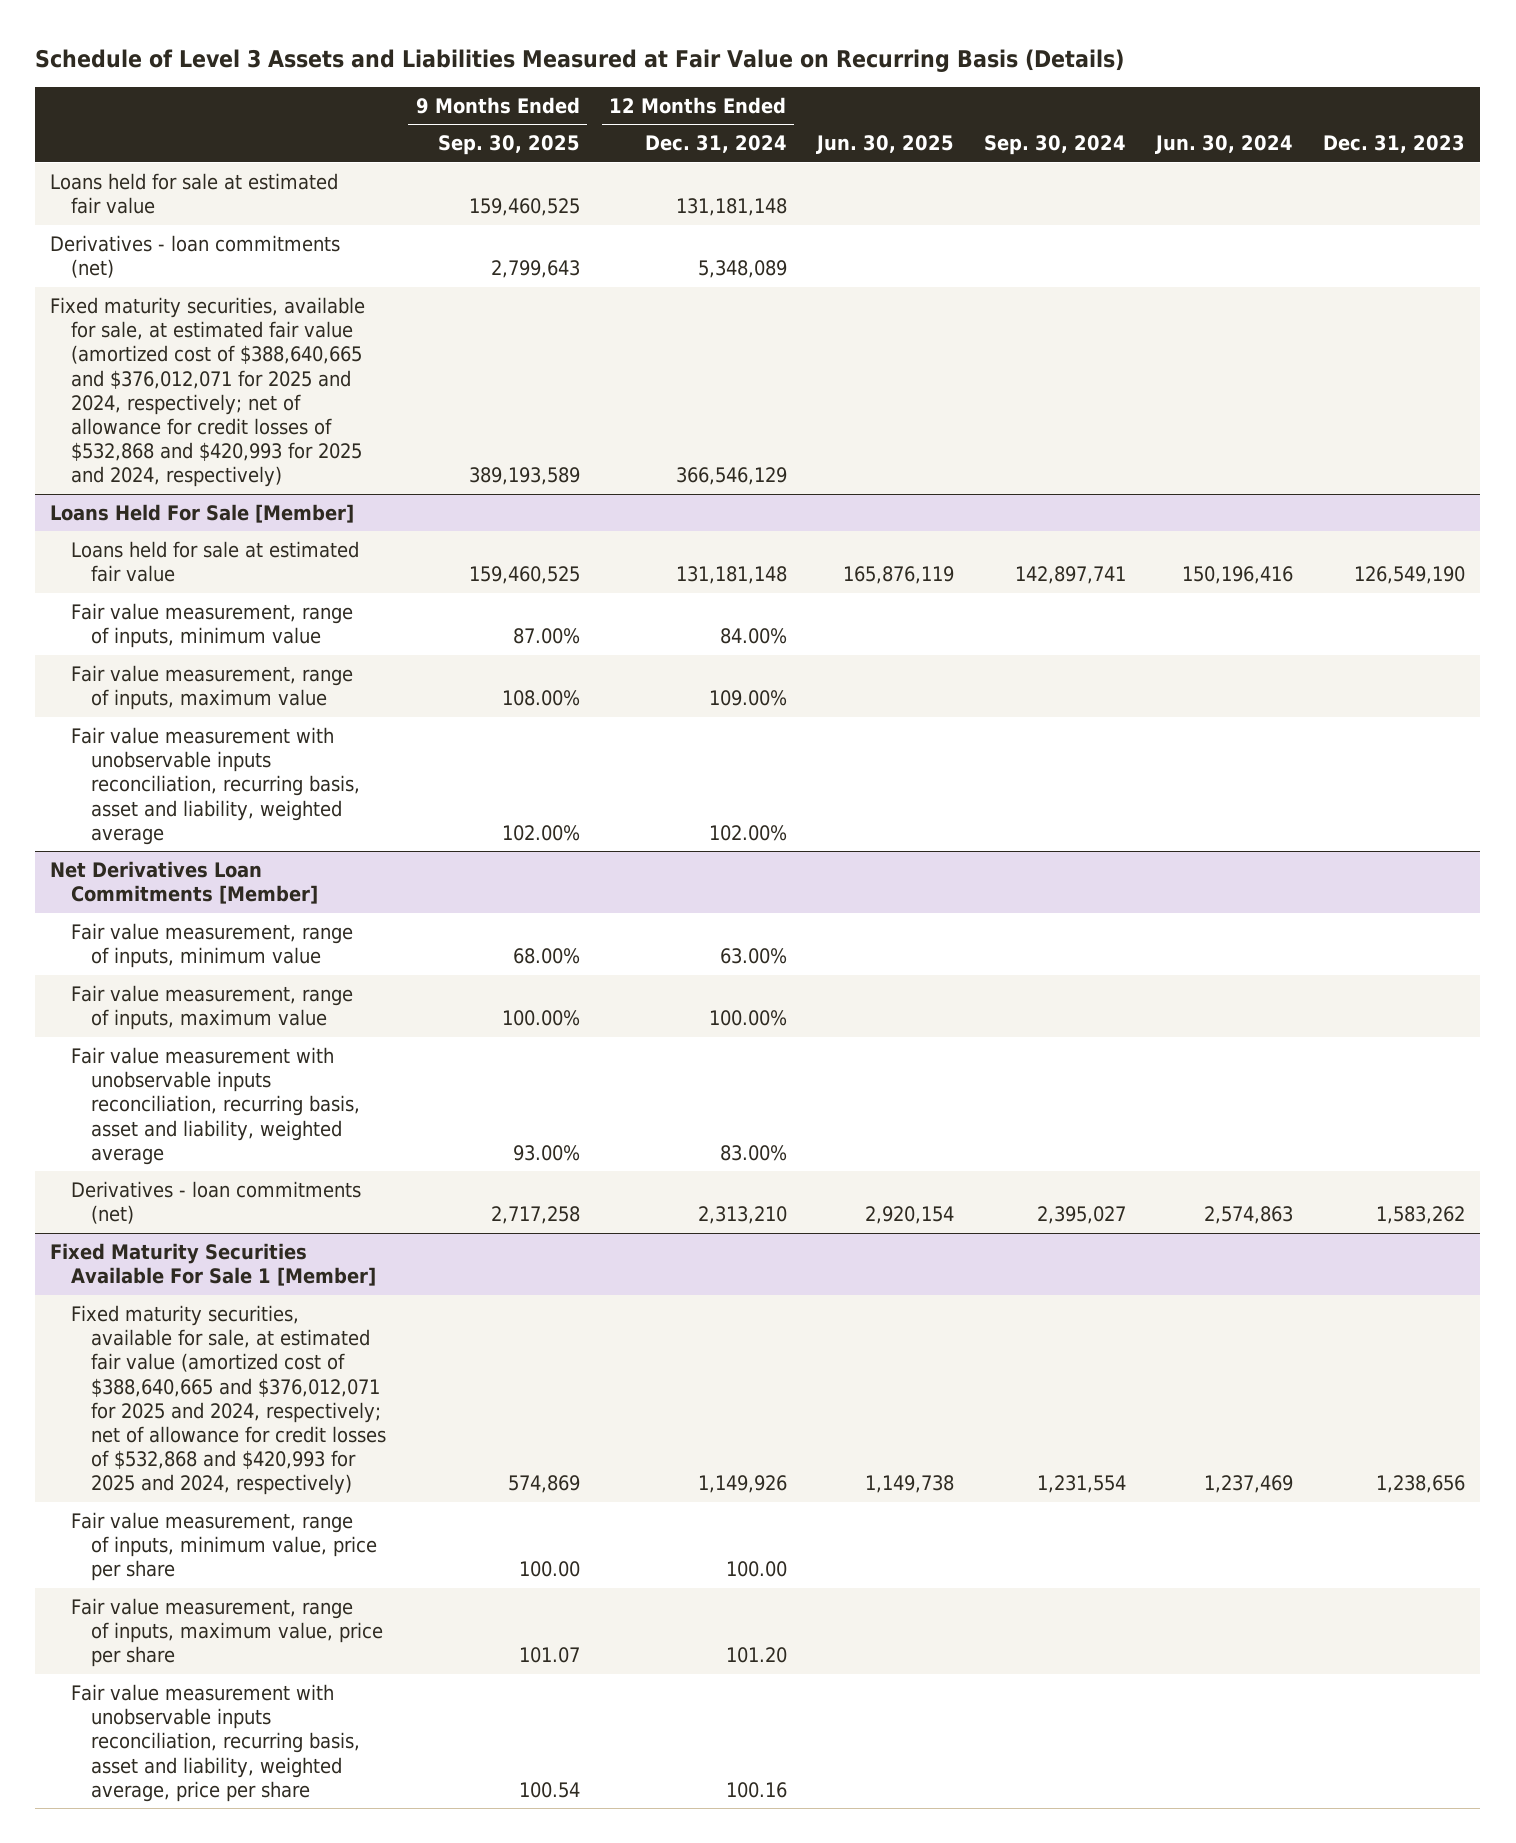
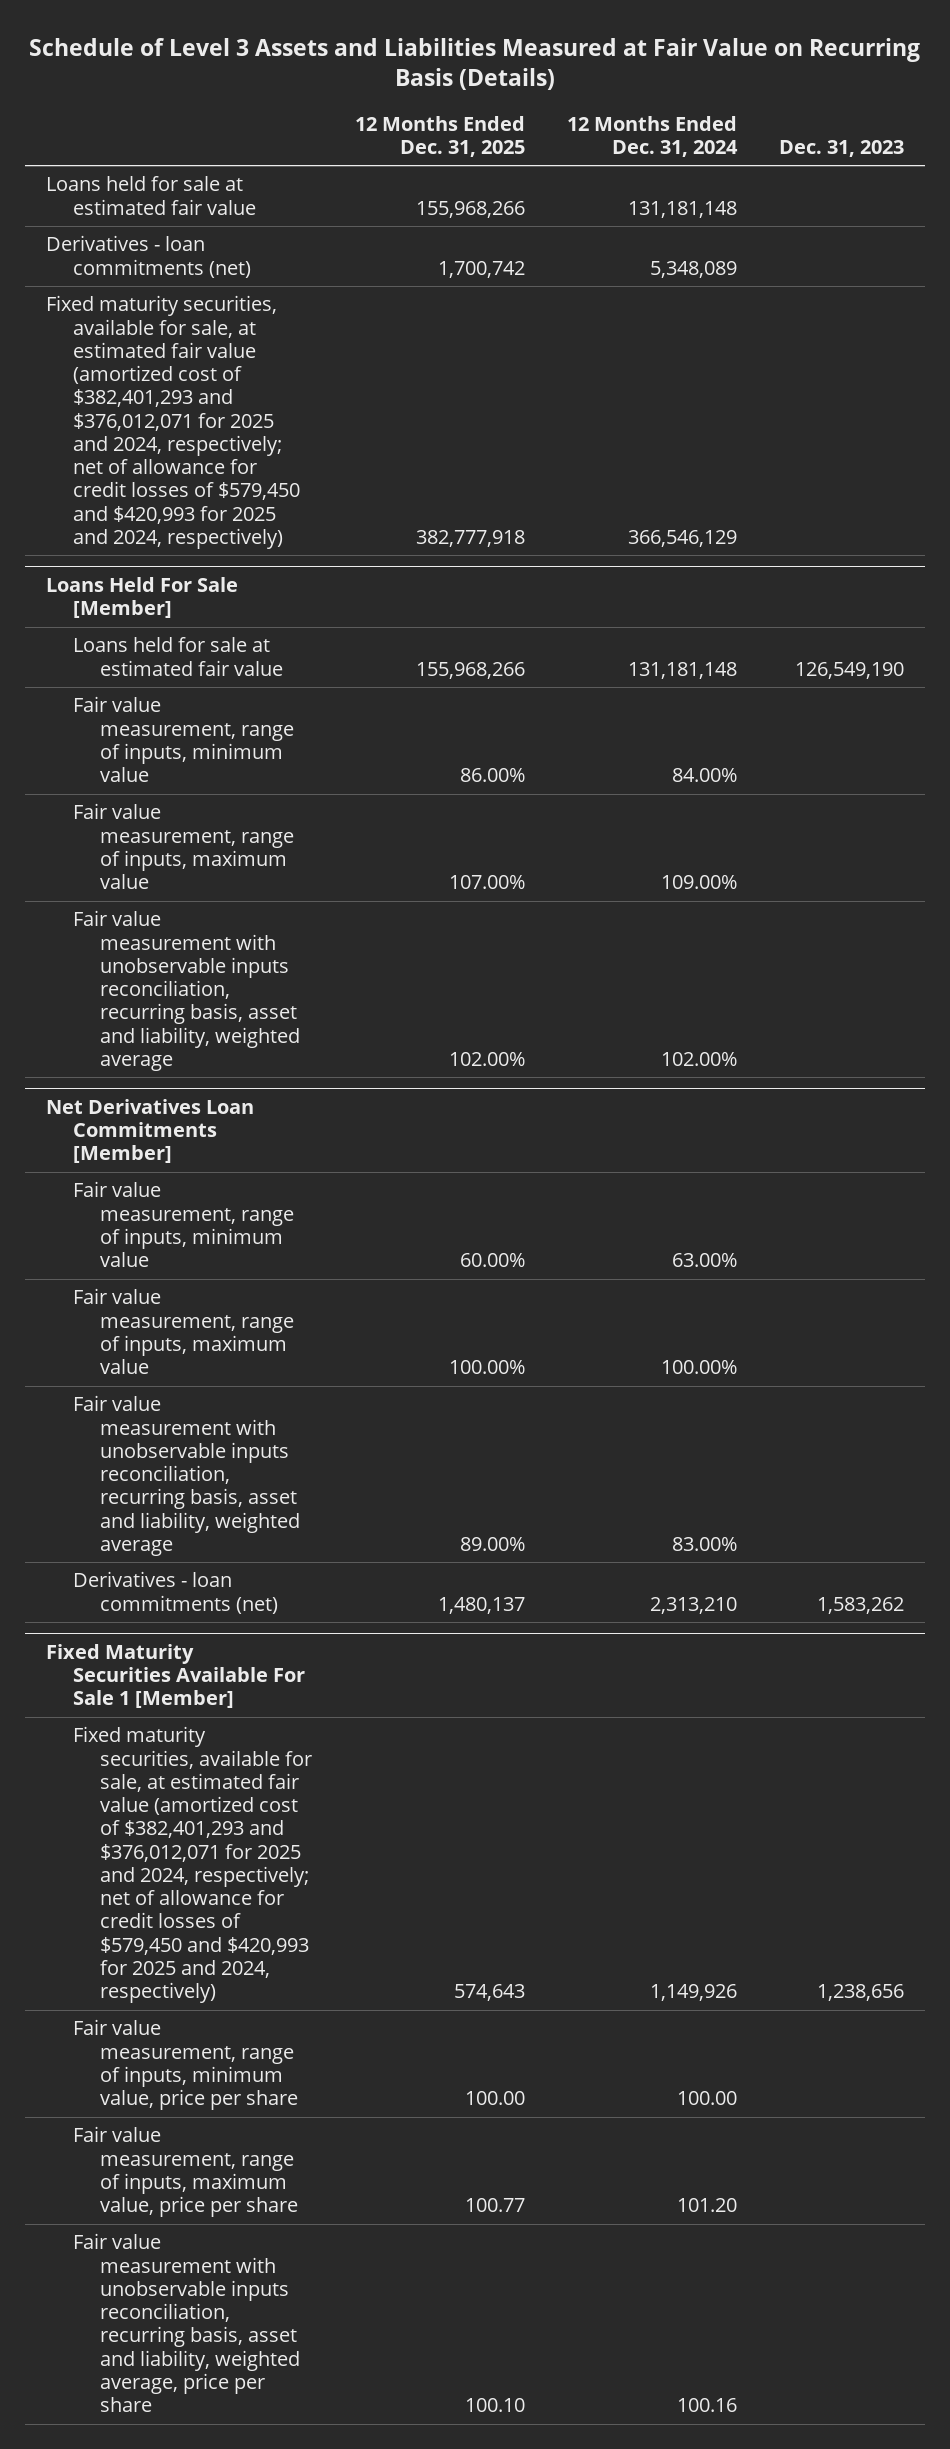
- | 9 Months Ended Sep. 30, 2025 | 12 Months Ended Dec. 31, 2024 | Jun. 30, 2025 | Sep. 30, 2024 | Jun. 30, 2024 | Dec. 31, 2023
+ | 12 Months Ended Dec. 31, 2025 | 12 Months Ended Dec. 31, 2024 | Dec. 31, 2023
- Fixed maturity securities, available for sale, at estimated fair value (amortized cost of $388,640,665 and $376,012,071 for 2025 and 2024, respectively; net of allowance for credit losses of $532,868 and $420,993 for 2025 and 2024, respectively) | 389,193,589 | 366,546,129 | | | |
+ Fixed maturity securities, available for sale, at estimated fair value (amortized cost of $382,401,293 and $376,012,071 for 2025 and 2024, respectively; net of allowance for credit losses of $579,450 and $420,993 for 2025 and 2024, respectively) | 382,777,918 | 366,546,129 |
@ Fixed Maturity Securities Available For Sale 1 [Member]
- Fixed maturity securities, available for sale, at estimated fair value (amortized cost of $388,640,665 and $376,012,071 for 2025 and 2024, respectively; net of allowance for credit losses of $532,868 and $420,993 for 2025 and 2024, respectively) | 574,869 | 1,149,926 | 1,149,738 | 1,231,554 | 1,237,469 | 1,238,656
+ Fixed maturity securities, available for sale, at estimated fair value (amortized cost of $382,401,293 and $376,012,071 for 2025 and 2024, respectively; net of allowance for credit losses of $579,450 and $420,993 for 2025 and 2024, respectively) | 574,643 | 1,149,926 | 1,238,656

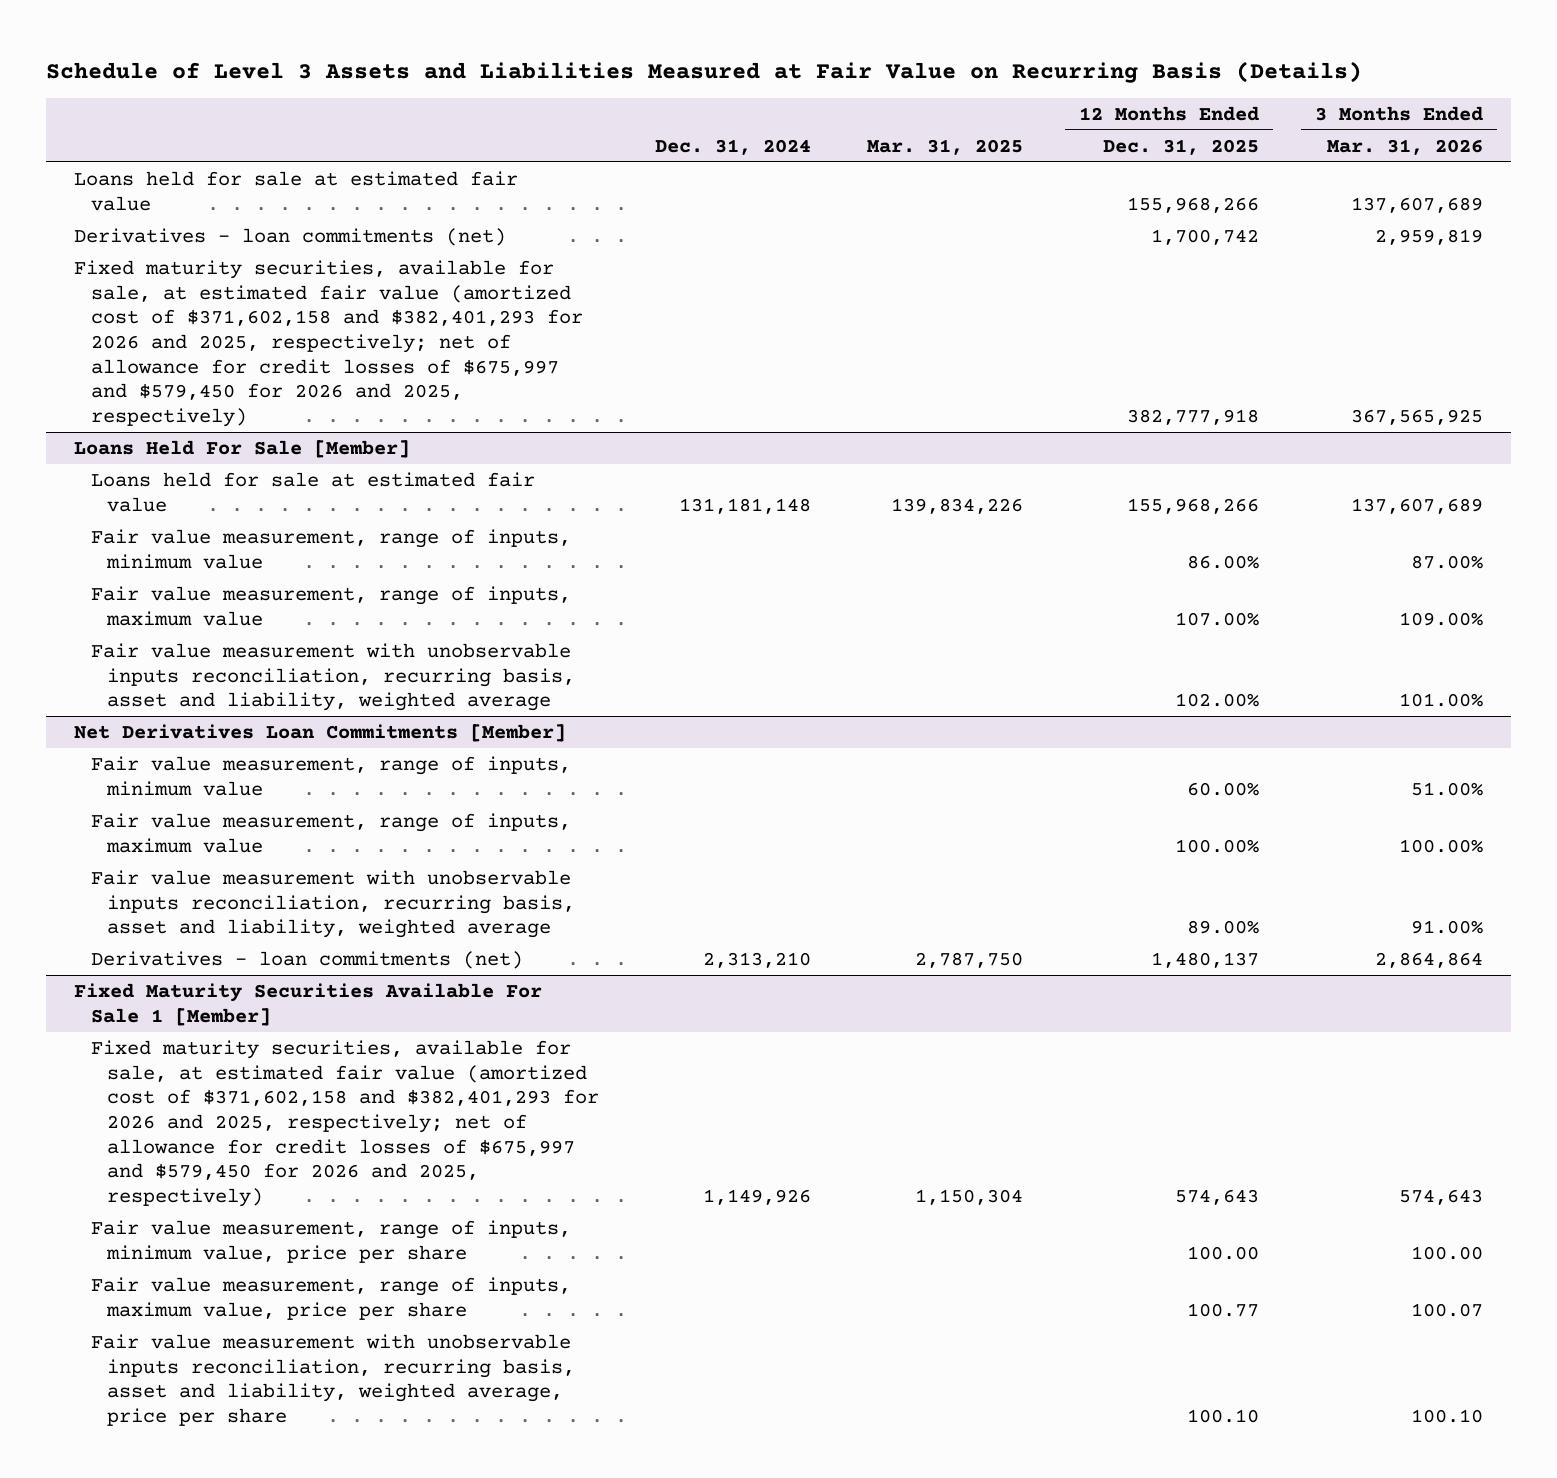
- | 12 Months Ended Dec. 31, 2025 | 12 Months Ended Dec. 31, 2024 | Dec. 31, 2023
+ | Dec. 31, 2024 | Mar. 31, 2025 | 12 Months Ended Dec. 31, 2025 | 3 Months Ended Mar. 31, 2026
- Fixed maturity securities, available for sale, at estimated fair value (amortized cost of $382,401,293 and $376,012,071 for 2025 and 2024, respectively; net of allowance for credit losses of $579,450 and $420,993 for 2025 and 2024, respectively) | 382,777,918 | 366,546,129 |
+ Fixed maturity securities, available for sale, at estimated fair value (amortized cost of $371,602,158 and $382,401,293 for 2026 and 2025, respectively; net of allowance for credit losses of $675,997 and $579,450 for 2026 and 2025, respectively) | | | 382,777,918 | 367,565,925
@ Fixed Maturity Securities Available For Sale 1 [Member]
- Fixed maturity securities, available for sale, at estimated fair value (amortized cost of $382,401,293 and $376,012,071 for 2025 and 2024, respectively; net of allowance for credit losses of $579,450 and $420,993 for 2025 and 2024, respectively) | 574,643 | 1,149,926 | 1,238,656
+ Fixed maturity securities, available for sale, at estimated fair value (amortized cost of $371,602,158 and $382,401,293 for 2026 and 2025, respectively; net of allowance for credit losses of $675,997 and $579,450 for 2026 and 2025, respectively) | 1,149,926 | 1,150,304 | 574,643 | 574,643

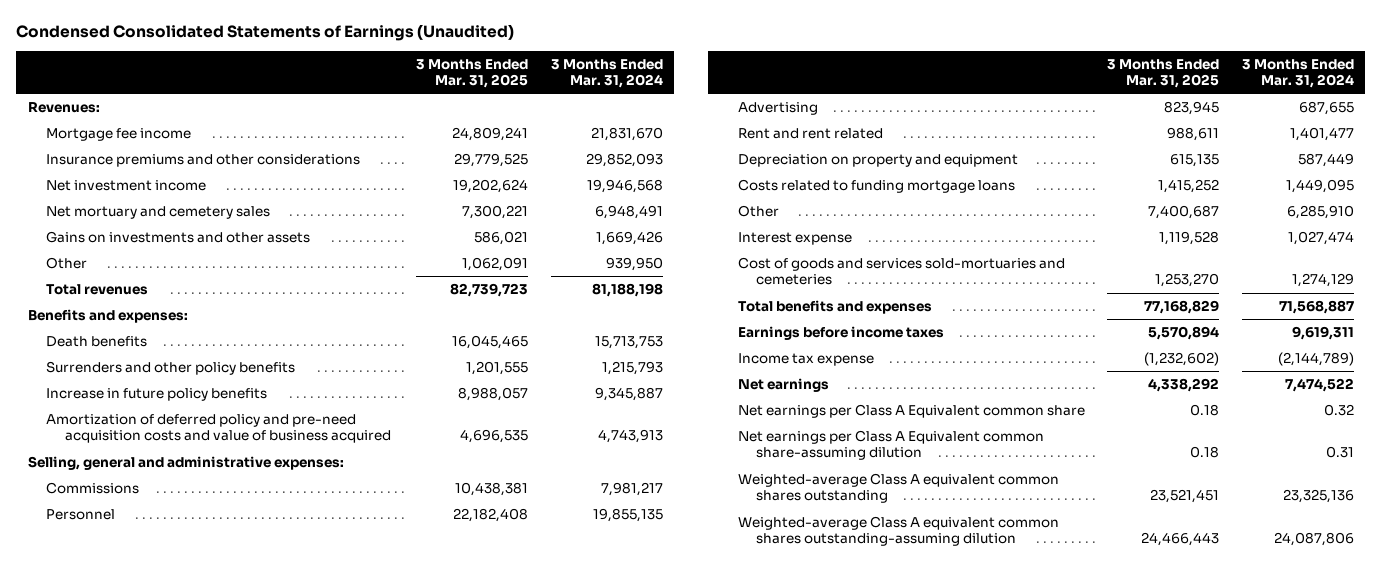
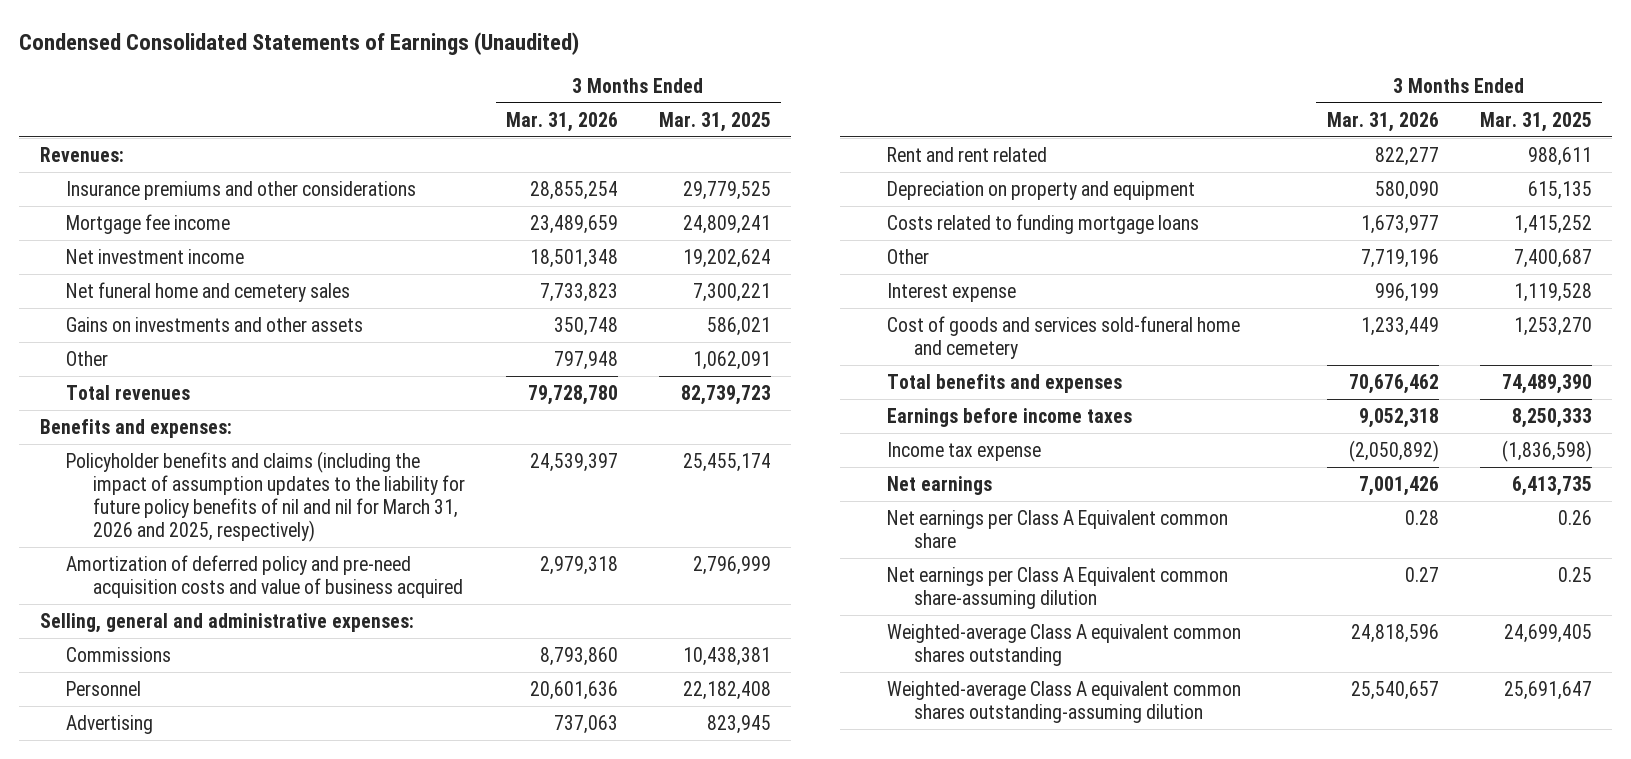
- | 3 Months Ended Mar. 31, 2025 | 3 Months Ended Mar. 31, 2024
+ | 3 Months Ended Mar. 31, 2026 | 3 Months Ended Mar. 31, 2025
moved down: Mortgage fee income | 23,489,659 | 24,809,241
- Net mortuary and cemetery sales | 7,300,221 | 6,948,491
+ Net funeral home and cemetery sales | 7,733,823 | 7,300,221
- Death benefits | 16,045,465 | 15,713,753
- Surrenders and other policy benefits | 1,201,555 | 1,215,793
- Increase in future policy benefits | 8,988,057 | 9,345,887
- Amortization of deferred policy and pre-need acquisition costs and value of business acquired | 4,696,535 | 4,743,913
+ Policyholder benefits and claims (including the impact of assumption updates to the liability for future policy benefits of nil and nil for March 31, 2026 and 2025, respectively) | 24,539,397 | 25,455,174
+ Amortization of deferred policy and pre-need acquisition costs and value of business acquired | 2,979,318 | 2,796,999
- Cost of goods and services sold-mortuaries and cemeteries | 1,253,270 | 1,274,129
- Total benefits and expenses | 77,168,829 | 71,568,887
- Earnings before income taxes | 5,570,894 | 9,619,311
- Income tax expense | (1,232,602) | (2,144,789)
- Net earnings | 4,338,292 | 7,474,522
- Net earnings per Class A Equivalent common share | 0.18 | 0.32
- Net earnings per Class A Equivalent common share-assuming dilution | 0.18 | 0.31
- Weighted-average Class A equivalent common shares outstanding | 23,521,451 | 23,325,136
- Weighted-average Class A equivalent common shares outstanding-assuming dilution | 24,466,443 | 24,087,806
+ Cost of goods and services sold-funeral home and cemetery | 1,233,449 | 1,253,270
+ Total benefits and expenses | 70,676,462 | 74,489,390
+ Earnings before income taxes | 9,052,318 | 8,250,333
+ Income tax expense | (2,050,892) | (1,836,598)
+ Net earnings | 7,001,426 | 6,413,735
+ Net earnings per Class A Equivalent common share | 0.28 | 0.26
+ Net earnings per Class A Equivalent common share-assuming dilution | 0.27 | 0.25
+ Weighted-average Class A equivalent common shares outstanding | 24,818,596 | 24,699,405
+ Weighted-average Class A equivalent common shares outstanding-assuming dilution | 25,540,657 | 25,691,647

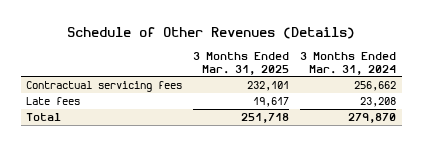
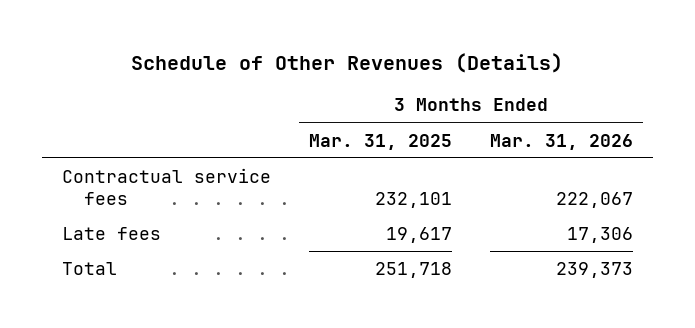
- | 3 Months Ended Mar. 31, 2025 | 3 Months Ended Mar. 31, 2024
+ | 3 Months Ended Mar. 31, 2025 | 3 Months Ended Mar. 31, 2026
- Contractual servicing fees | 232,101 | 256,662
+ Contractual service fees | 232,101 | 222,067

